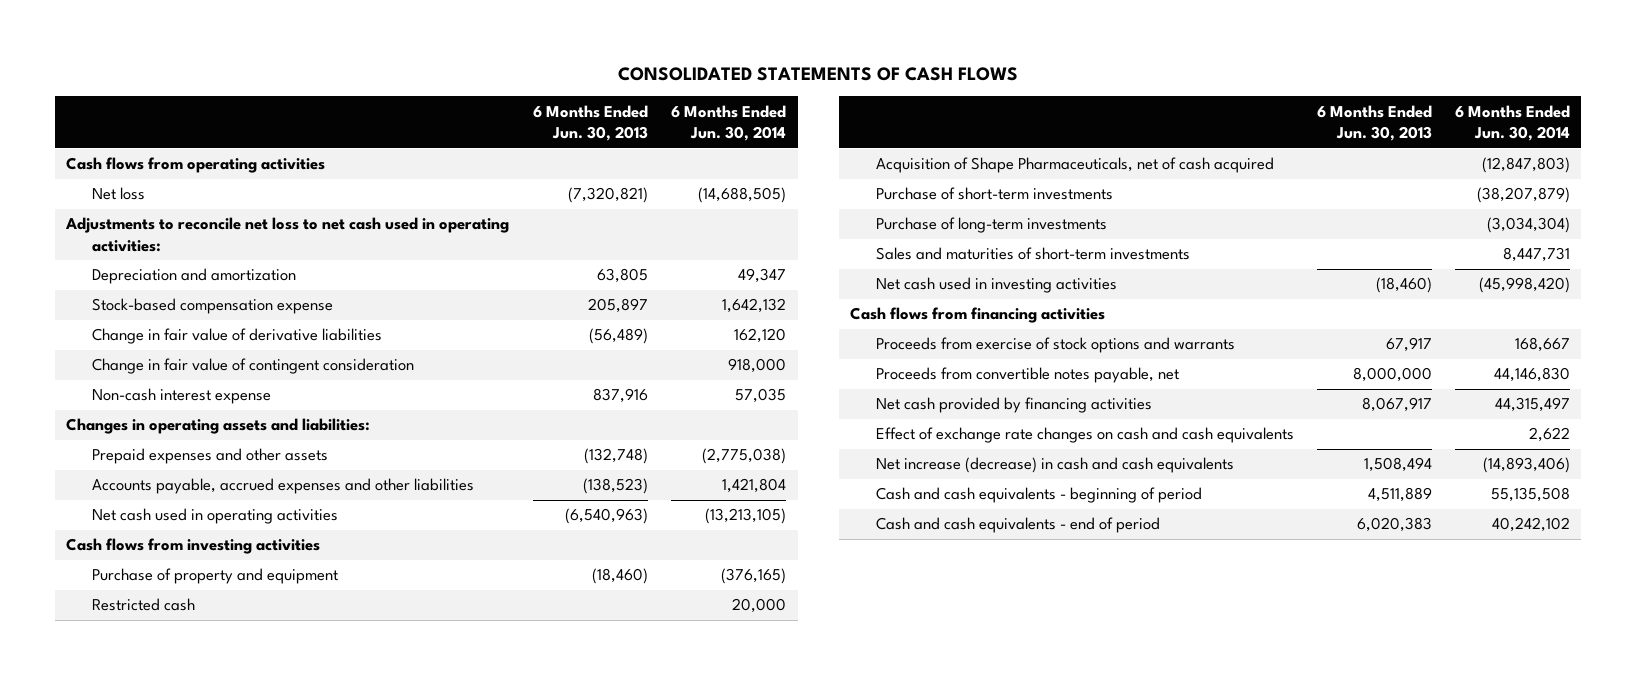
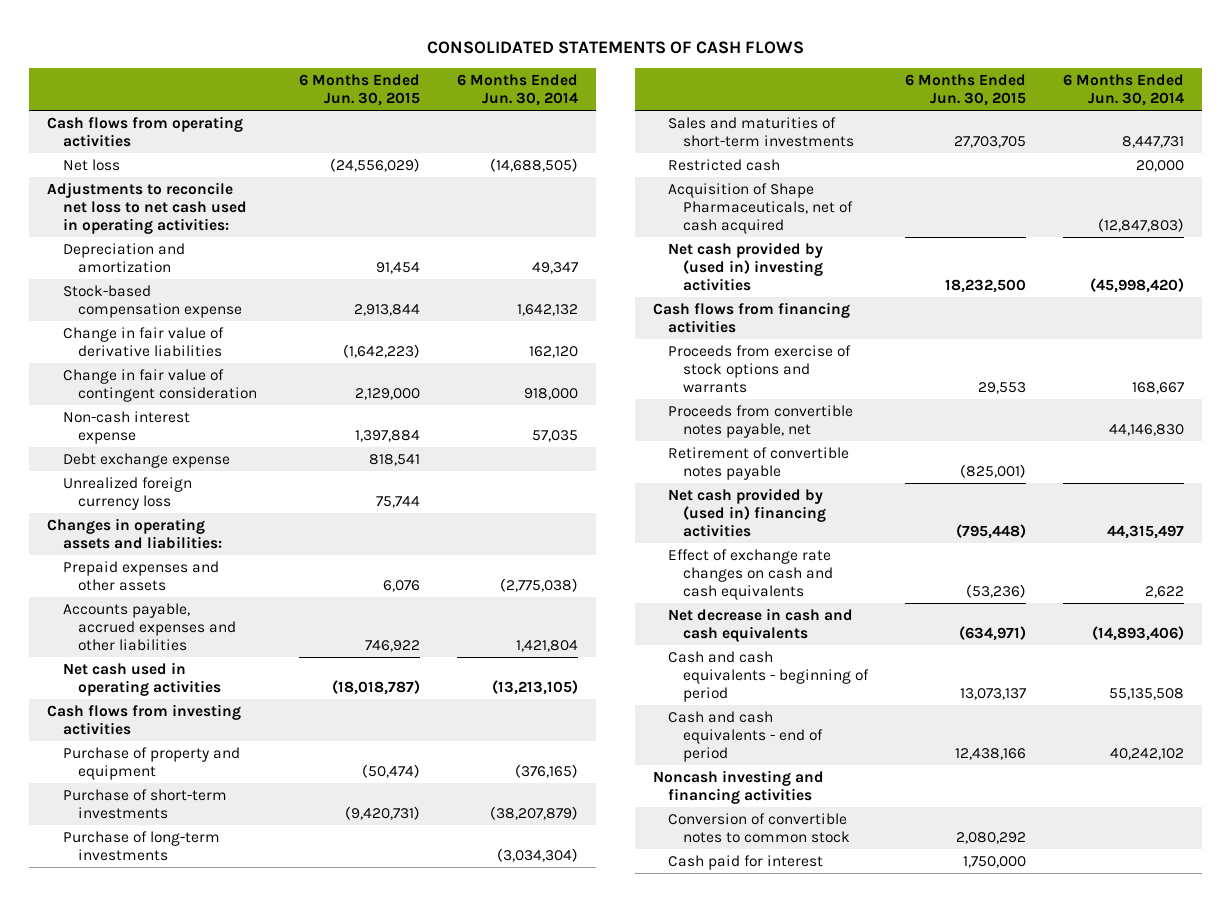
- | 6 Months Ended Jun. 30, 2013 | 6 Months Ended Jun. 30, 2014
+ | 6 Months Ended Jun. 30, 2015 | 6 Months Ended Jun. 30, 2014
+ Debt exchange expense | 818,541 |
+ Unrealized foreign currency loss | 75,744 |
- Net cash used in investing activities | (18,460) | (45,998,420)
moved down: Restricted cash | | 20,000
moved down: Acquisition of Shape Pharmaceuticals, net of cash acquired | | (12,847,803)
+ Net cash provided by (used in) investing activities | 18,232,500 | (45,998,420)
- Net cash provided by financing activities | 8,067,917 | 44,315,497
+ Retirement of convertible notes payable | (825,001) |
+ Net cash provided by (used in) financing activities | (795,448) | 44,315,497
- Net increase (decrease) in cash and cash equivalents | 1,508,494 | (14,893,406)
+ Net decrease in cash and cash equivalents | (634,971) | (14,893,406)
+ Noncash investing and financing activities
+ Conversion of convertible notes to common stock | 2,080,292 |
+ Cash paid for interest | 1,750,000 |

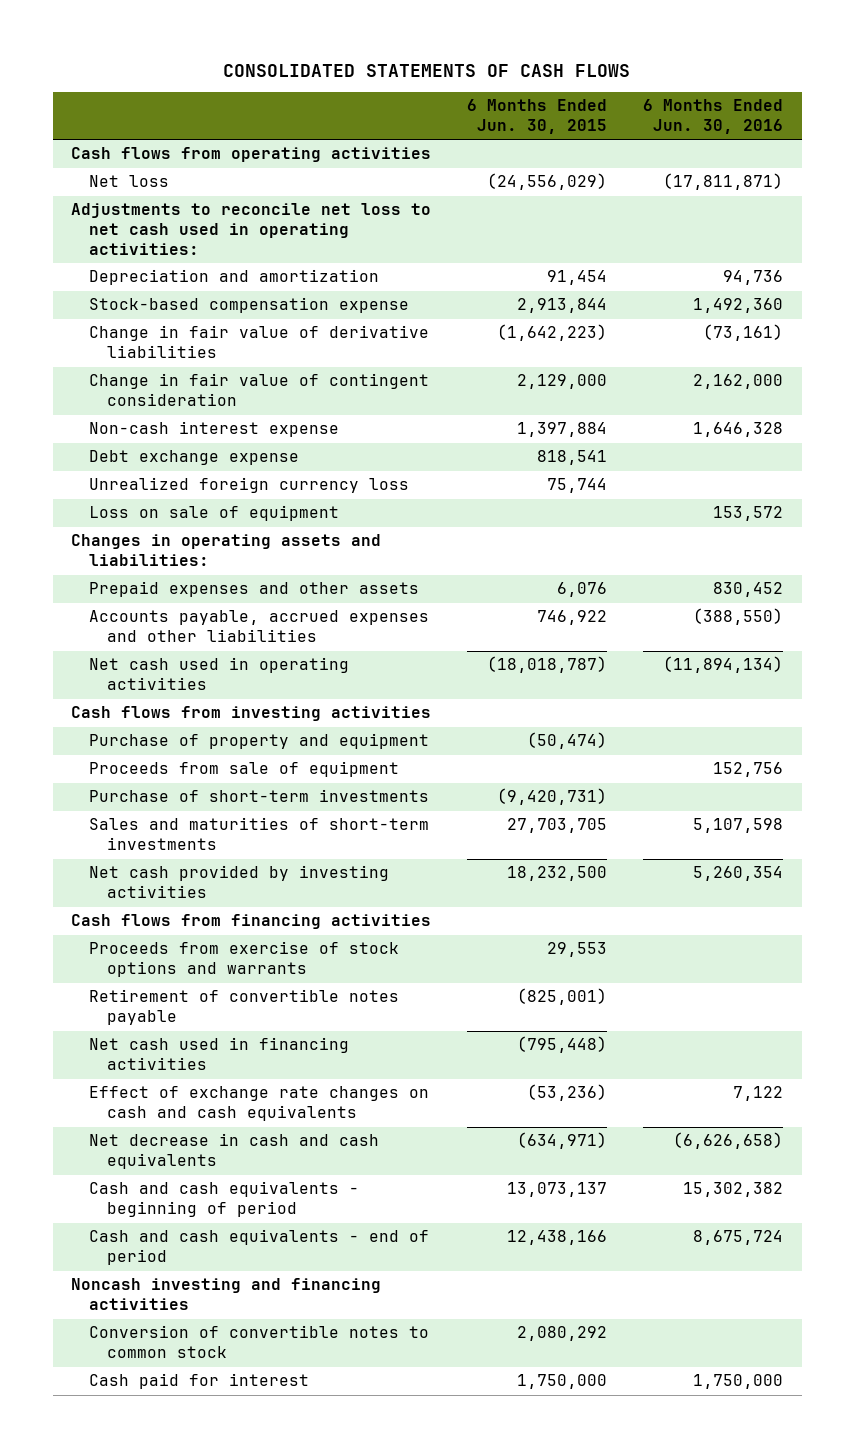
- | 6 Months Ended Jun. 30, 2015 | 6 Months Ended Jun. 30, 2014
+ | 6 Months Ended Jun. 30, 2015 | 6 Months Ended Jun. 30, 2016
+ Loss on sale of equipment | | 153,572
+ Proceeds from sale of equipment | | 152,756
- Purchase of long-term investments | | (3,034,304)
- Restricted cash | | 20,000
- Acquisition of Shape Pharmaceuticals, net of cash acquired | | (12,847,803)
- Net cash provided by (used in) investing activities | 18,232,500 | (45,998,420)
+ Net cash provided by investing activities | 18,232,500 | 5,260,354
- Proceeds from convertible notes payable, net | | 44,146,830
- Net cash provided by (used in) financing activities | (795,448) | 44,315,497
+ Net cash used in financing activities | (795,448) |

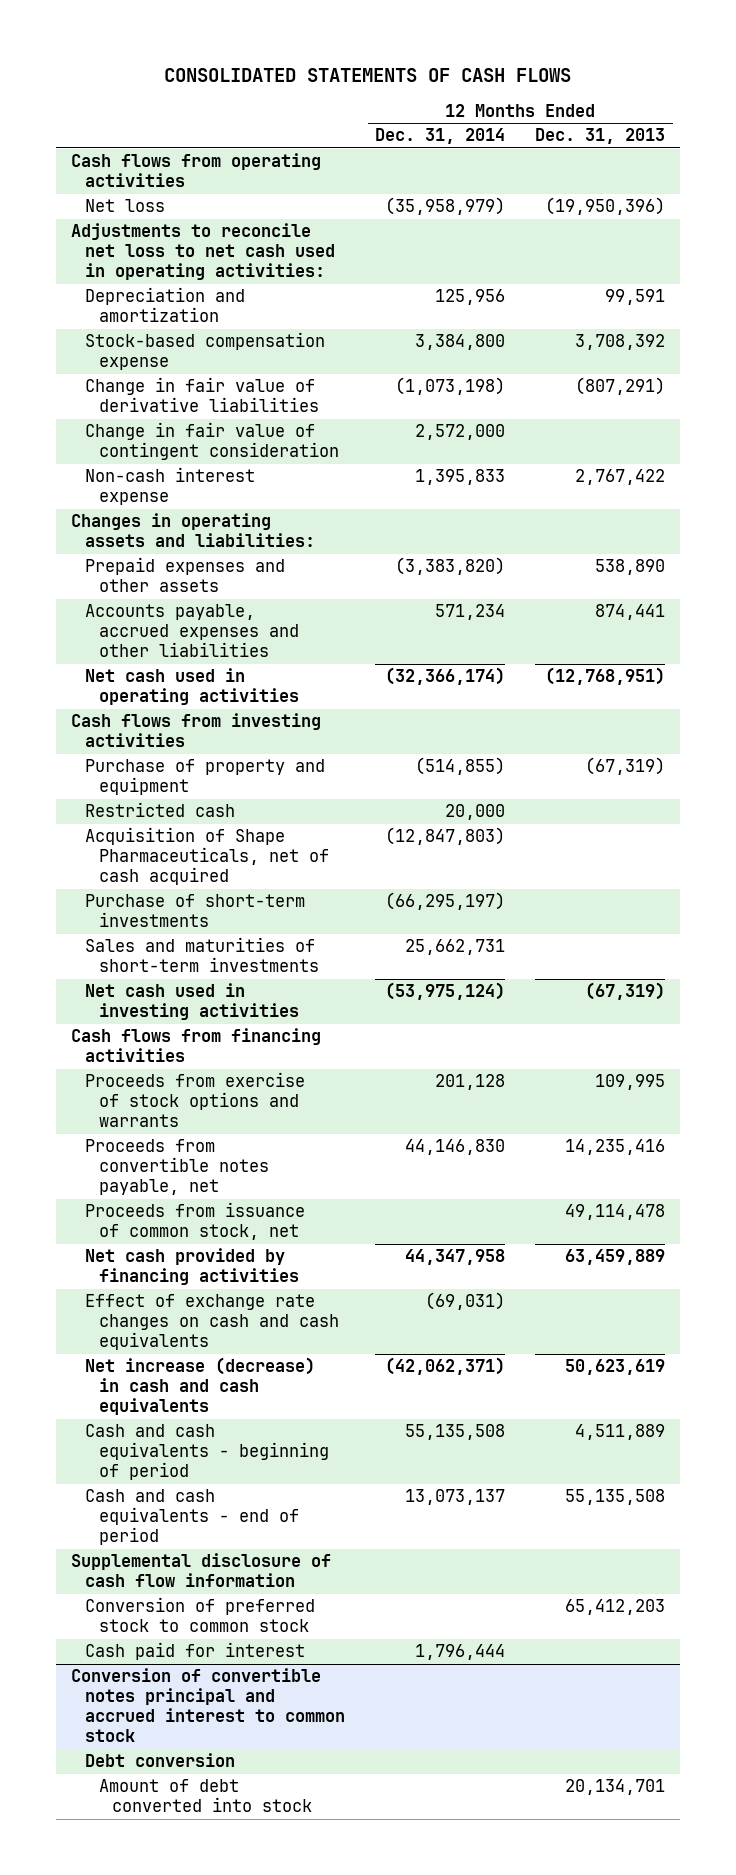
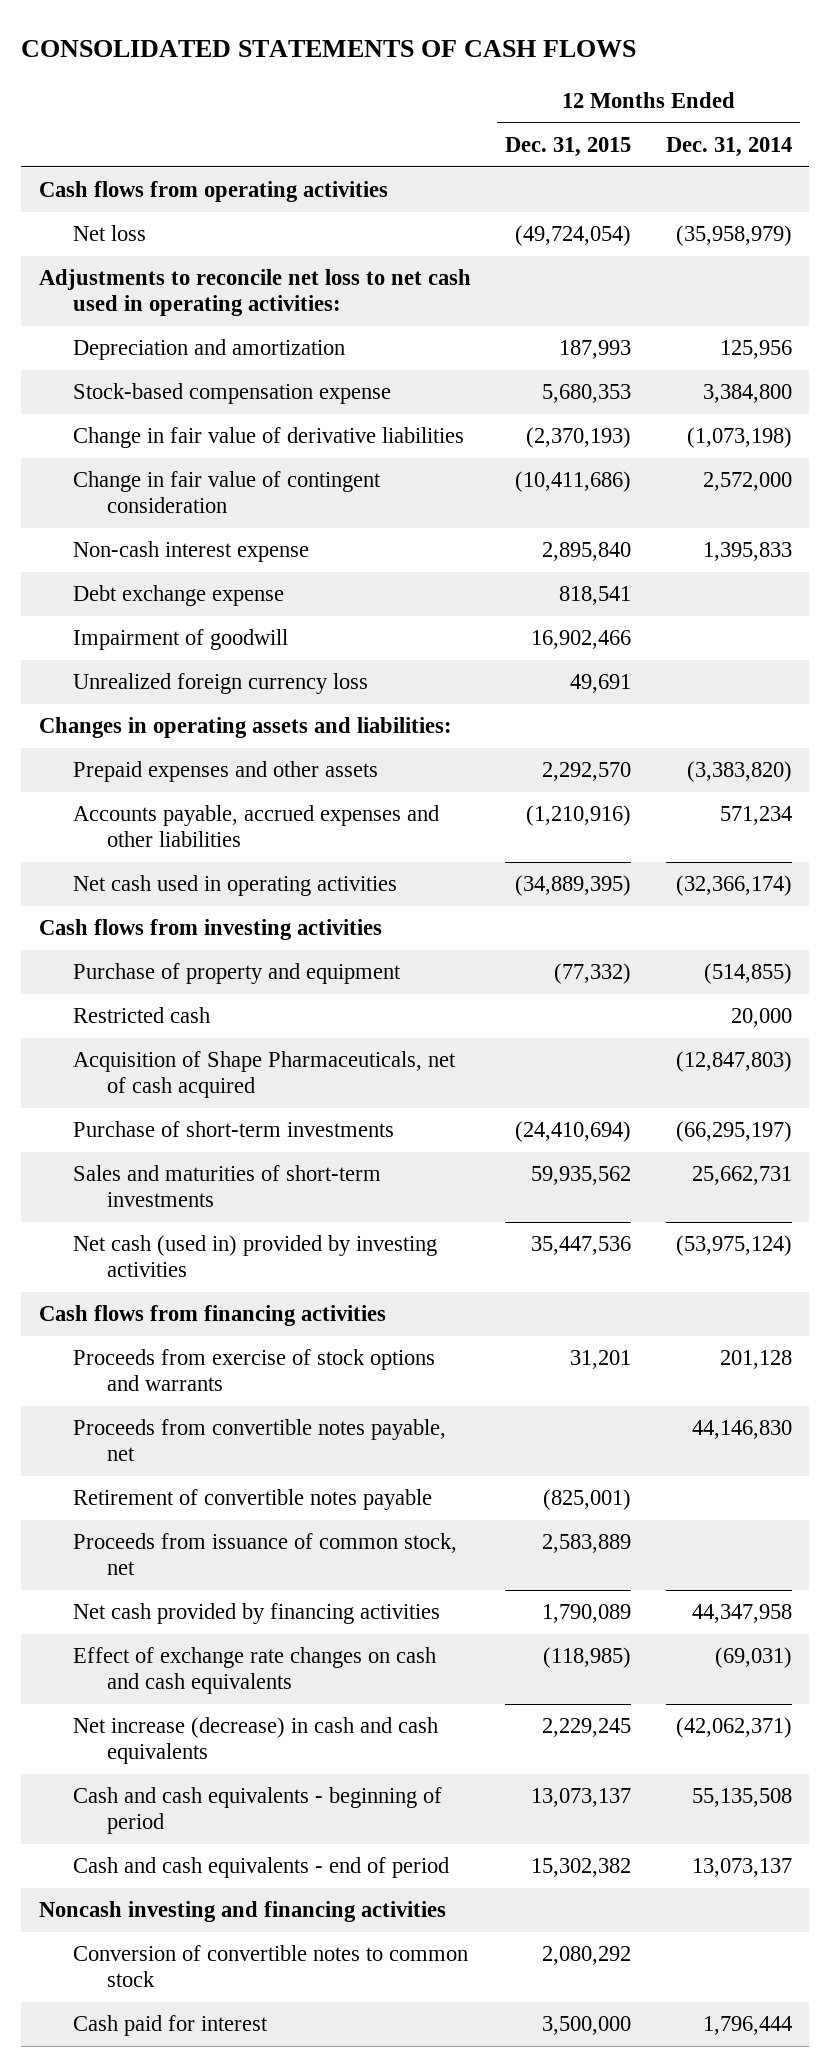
- | 12 Months Ended Dec. 31, 2014 | 12 Months Ended Dec. 31, 2013
+ | 12 Months Ended Dec. 31, 2015 | 12 Months Ended Dec. 31, 2014
+ Debt exchange expense | 818,541 |
+ Impairment of goodwill | 16,902,466 |
+ Unrealized foreign currency loss | 49,691 |
- Net cash used in investing activities | (53,975,124) | (67,319)
+ Net cash (used in) provided by investing activities | 35,447,536 | (53,975,124)
+ Retirement of convertible notes payable | (825,001) |
- Supplemental disclosure of cash flow information
- Conversion of preferred stock to common stock | | 65,412,203
+ Noncash investing and financing activities
+ Conversion of convertible notes to common stock | 2,080,292 |
- Conversion of convertible notes principal and accrued interest to common stock
- Debt conversion
- Amount of debt converted into stock | | 20,134,701

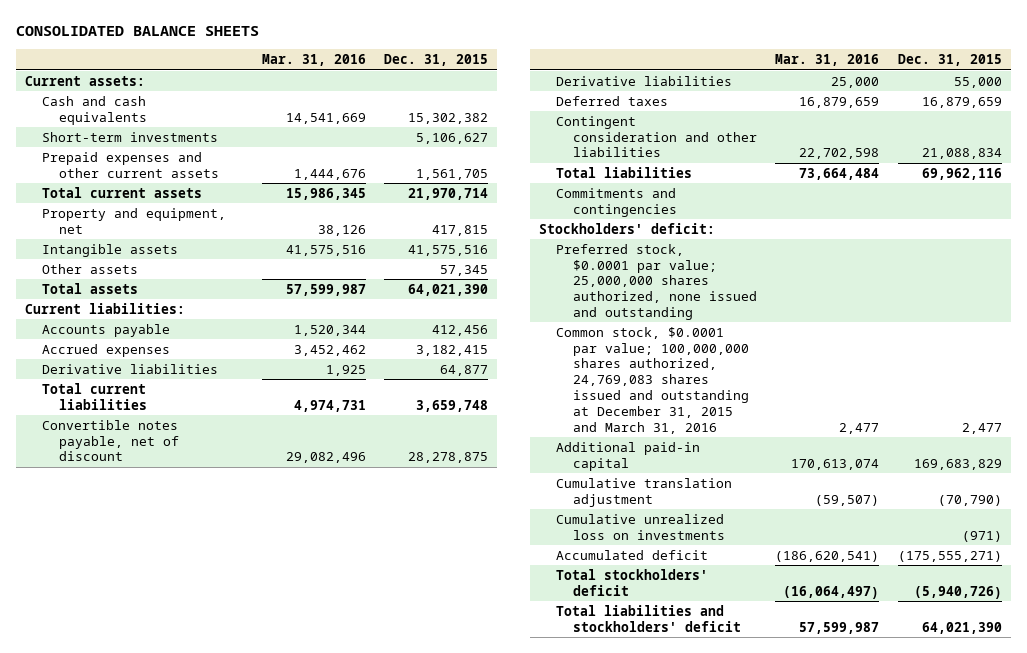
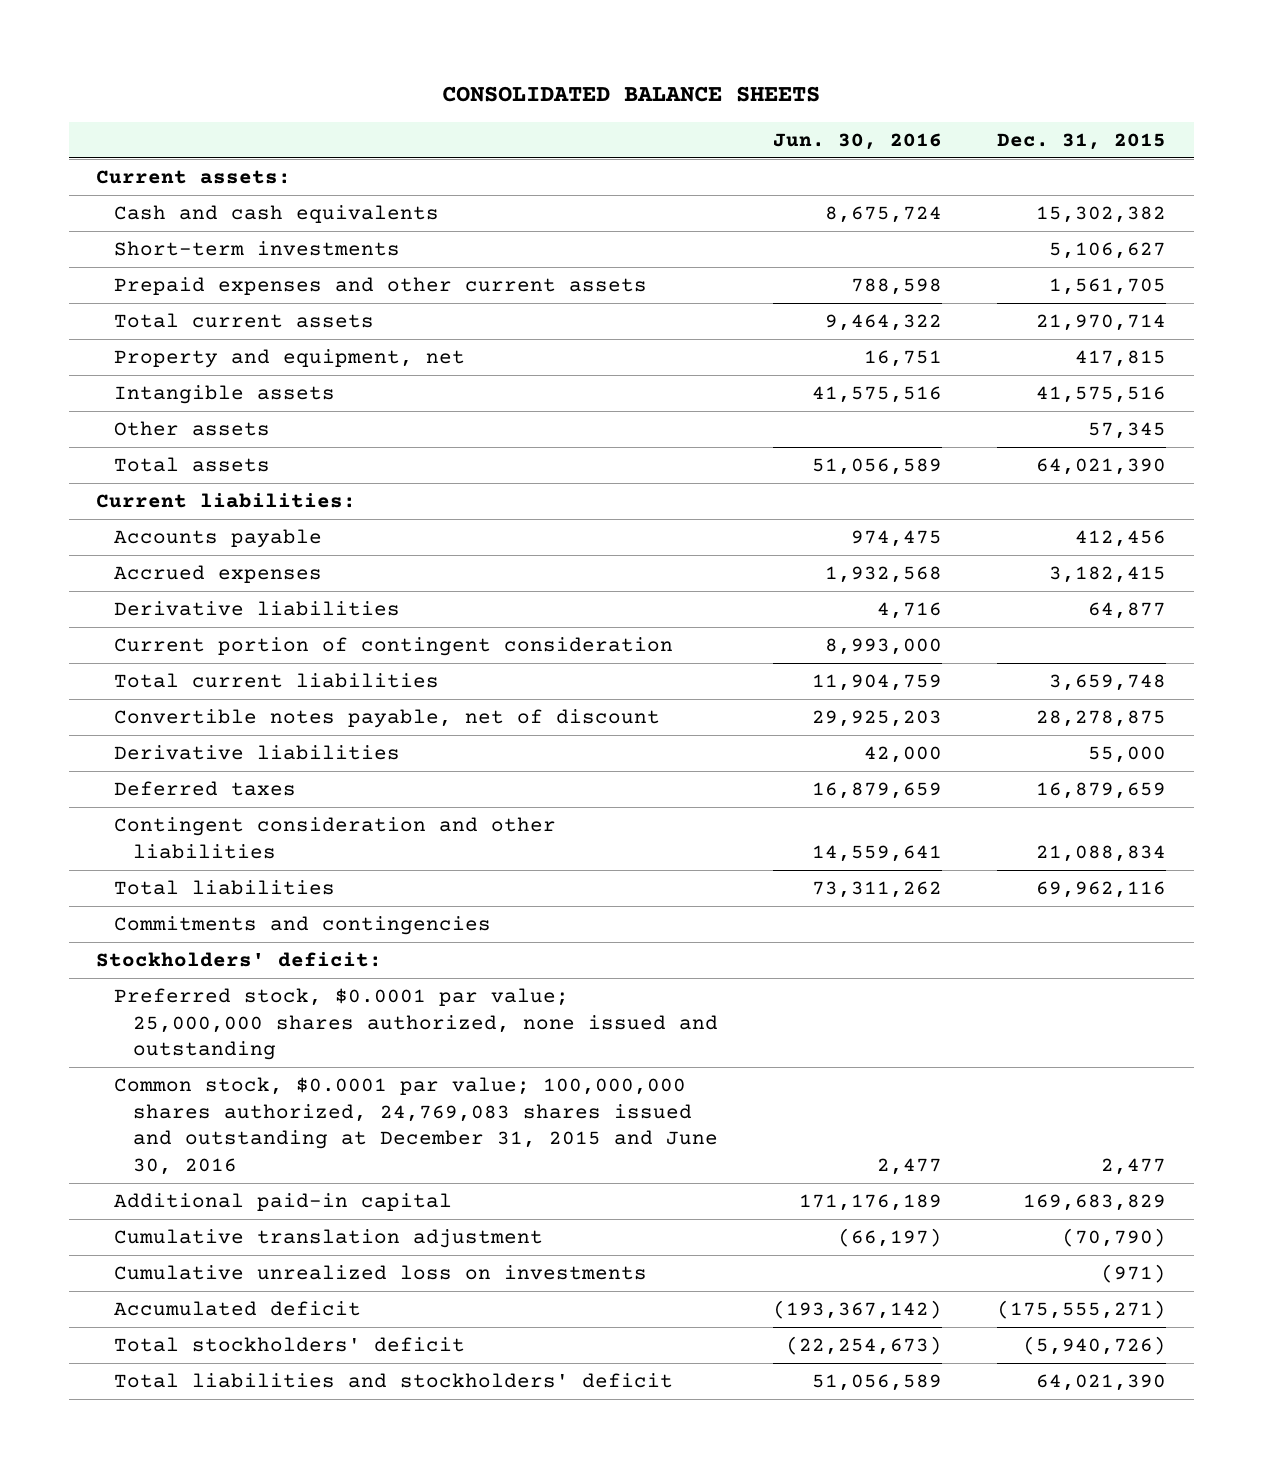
- | Mar. 31, 2016 | Dec. 31, 2015
+ | Jun. 30, 2016 | Dec. 31, 2015
+ Current portion of contingent consideration | 8,993,000 |
- Common stock, $0.0001 par value; 100,000,000 shares authorized, 24,769,083 shares issued and outstanding at December 31, 2015 and March 31, 2016 | 2,477 | 2,477
+ Common stock, $0.0001 par value; 100,000,000 shares authorized, 24,769,083 shares issued and outstanding at December 31, 2015 and June 30, 2016 | 2,477 | 2,477

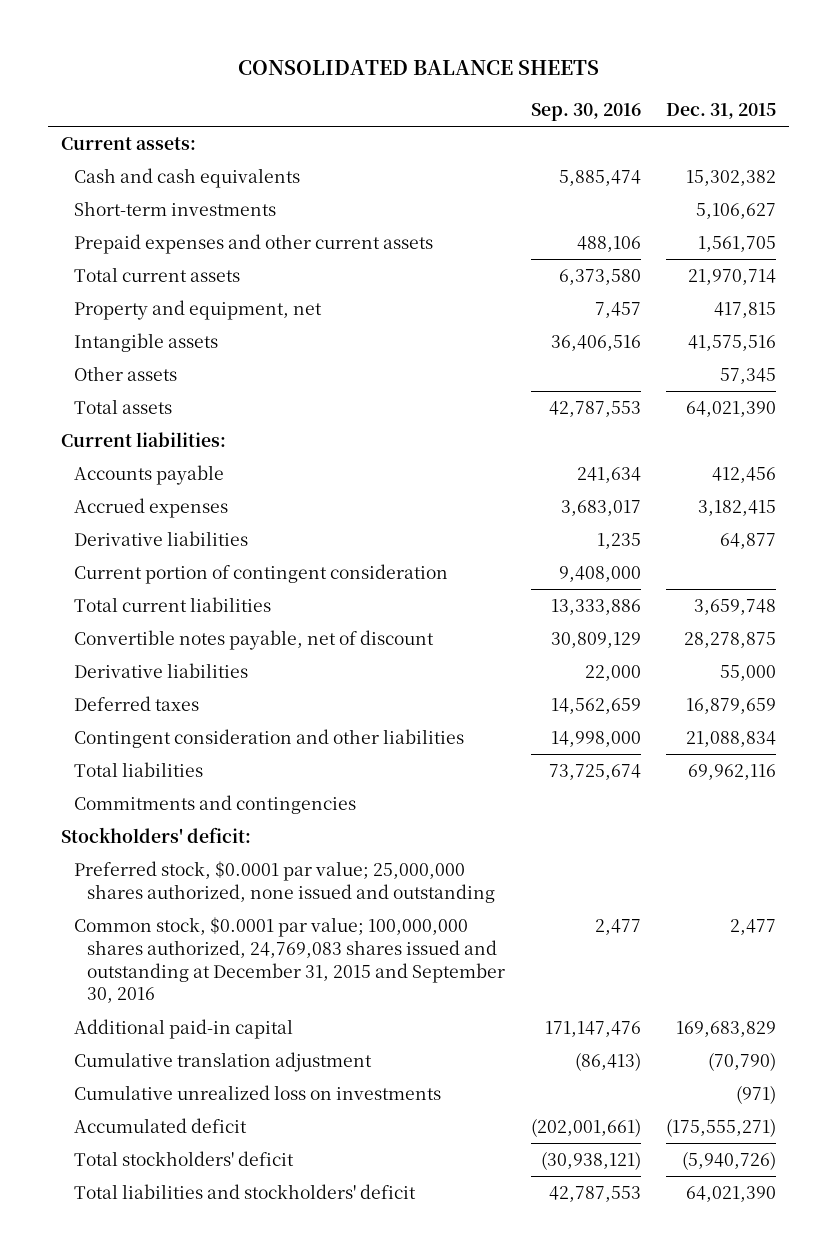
- | Jun. 30, 2016 | Dec. 31, 2015
+ | Sep. 30, 2016 | Dec. 31, 2015
- Common stock, $0.0001 par value; 100,000,000 shares authorized, 24,769,083 shares issued and outstanding at December 31, 2015 and June 30, 2016 | 2,477 | 2,477
+ Common stock, $0.0001 par value; 100,000,000 shares authorized, 24,769,083 shares issued and outstanding at December 31, 2015 and September 30, 2016 | 2,477 | 2,477

